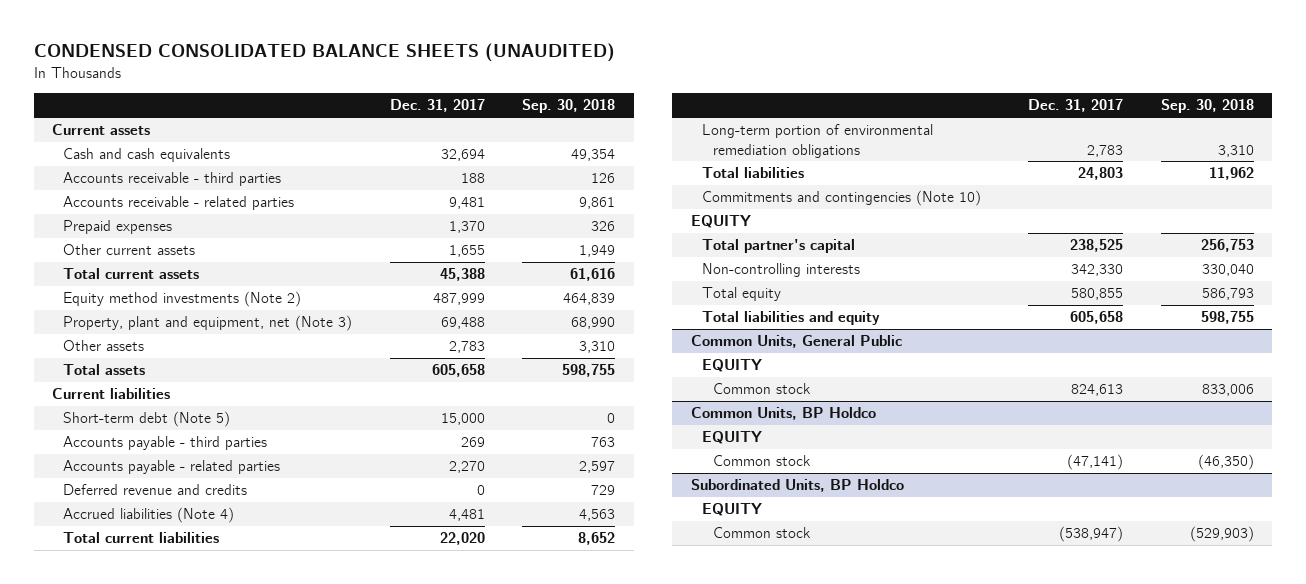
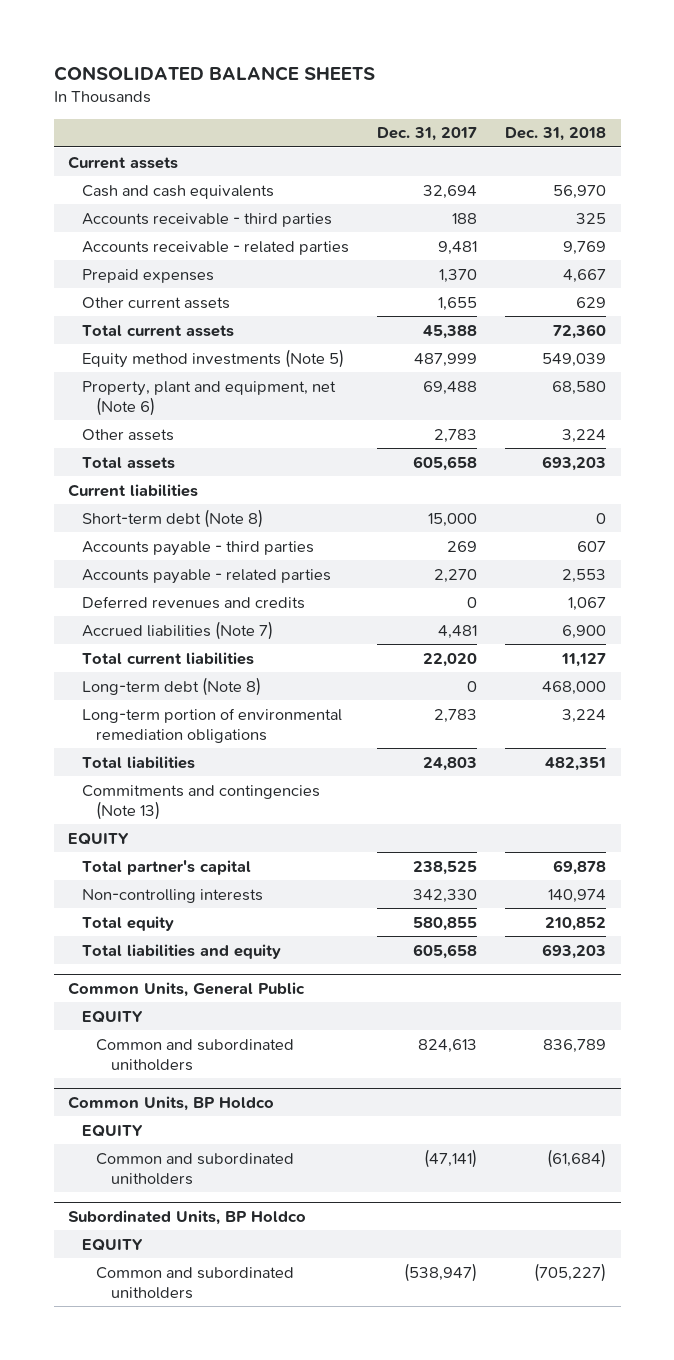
- CONDENSED CONSOLIDATED BALANCE SHEETS (UNAUDITED)
+ CONSOLIDATED BALANCE SHEETS
- | Dec. 31, 2017 | Sep. 30, 2018
+ | Dec. 31, 2017 | Dec. 31, 2018
- Equity method investments (Note 2) | 487,999 | 464,839
- Property, plant and equipment, net (Note 3) | 69,488 | 68,990
+ Equity method investments (Note 5) | 487,999 | 549,039
+ Property, plant and equipment, net (Note 6) | 69,488 | 68,580
- Short-term debt (Note 5) | 15,000 | 0
+ Short-term debt (Note 8) | 15,000 | 0
- Deferred revenue and credits | 0 | 729
- Accrued liabilities (Note 4) | 4,481 | 4,563
+ Deferred revenues and credits | 0 | 1,067
+ Accrued liabilities (Note 7) | 4,481 | 6,900
+ Long-term debt (Note 8) | 0 | 468,000
- Commitments and contingencies (Note 10)
+ Commitments and contingencies (Note 13)
@ Common Units, General Public
- Common stock | 824,613 | 833,006
+ Common and subordinated unitholders | 824,613 | 836,789
@ Common Units, BP Holdco
- Common stock | (47,141) | (46,350)
+ Common and subordinated unitholders | (47,141) | (61,684)
@ Subordinated Units, BP Holdco
- Common stock | (538,947) | (529,903)
+ Common and subordinated unitholders | (538,947) | (705,227)

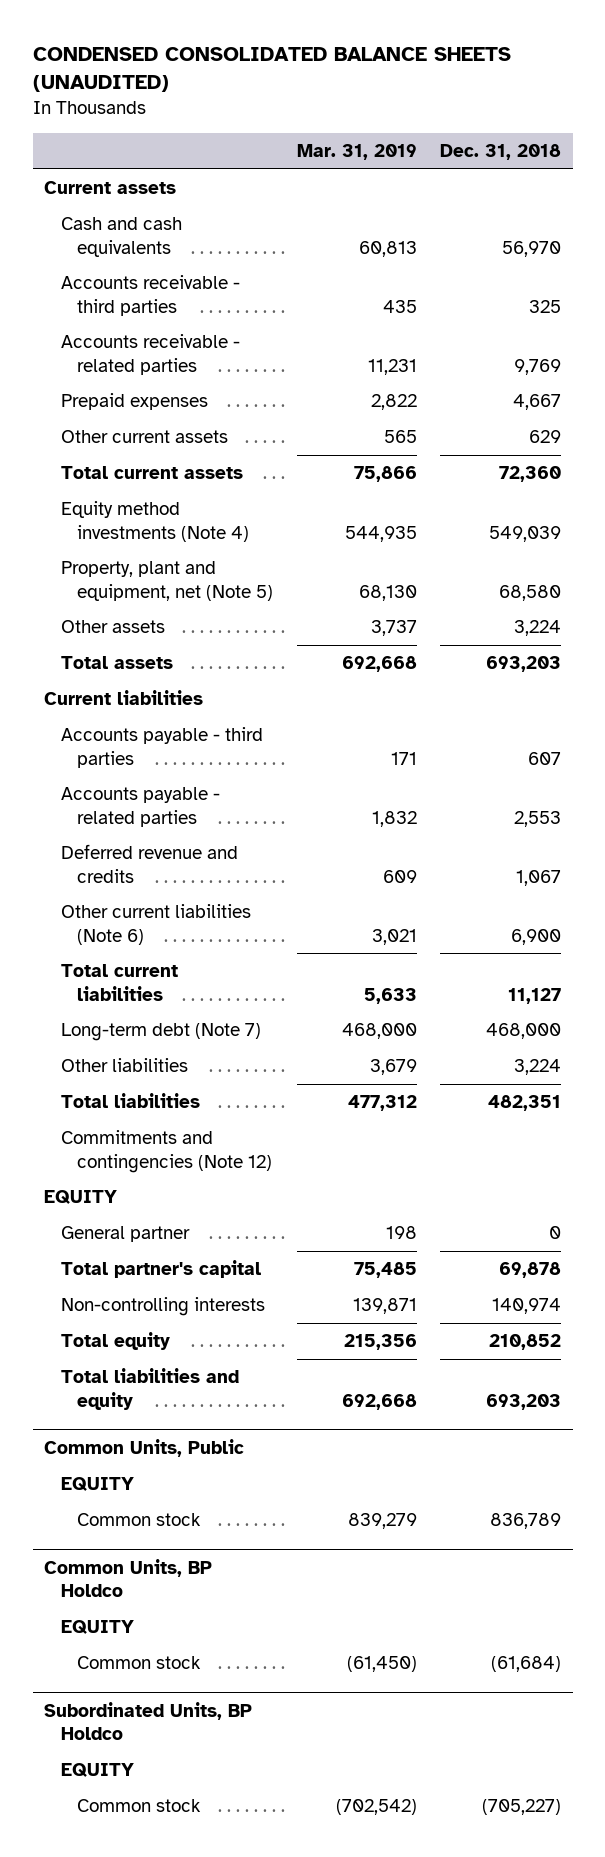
- CONSOLIDATED BALANCE SHEETS
+ CONDENSED CONSOLIDATED BALANCE SHEETS (UNAUDITED)
- | Dec. 31, 2017 | Dec. 31, 2018
+ | Mar. 31, 2019 | Dec. 31, 2018
- Equity method investments (Note 5) | 487,999 | 549,039
- Property, plant and equipment, net (Note 6) | 69,488 | 68,580
+ Equity method investments (Note 4) | 544,935 | 549,039
+ Property, plant and equipment, net (Note 5) | 68,130 | 68,580
- Short-term debt (Note 8) | 15,000 | 0
- Deferred revenues and credits | 0 | 1,067
- Accrued liabilities (Note 7) | 4,481 | 6,900
+ Deferred revenue and credits | 609 | 1,067
+ Other current liabilities (Note 6) | 3,021 | 6,900
- Long-term debt (Note 8) | 0 | 468,000
- Long-term portion of environmental remediation obligations | 2,783 | 3,224
+ Long-term debt (Note 7) | 468,000 | 468,000
+ Other liabilities | 3,679 | 3,224
- Commitments and contingencies (Note 13)
+ Commitments and contingencies (Note 12)
+ General partner | 198 | 0
- Common Units, General Public
+ Common Units, Public
- Common and subordinated unitholders | 824,613 | 836,789
+ Common stock | 839,279 | 836,789
@ Common Units, BP Holdco
- Common and subordinated unitholders | (47,141) | (61,684)
+ Common stock | (61,450) | (61,684)
@ Subordinated Units, BP Holdco
- Common and subordinated unitholders | (538,947) | (705,227)
+ Common stock | (702,542) | (705,227)

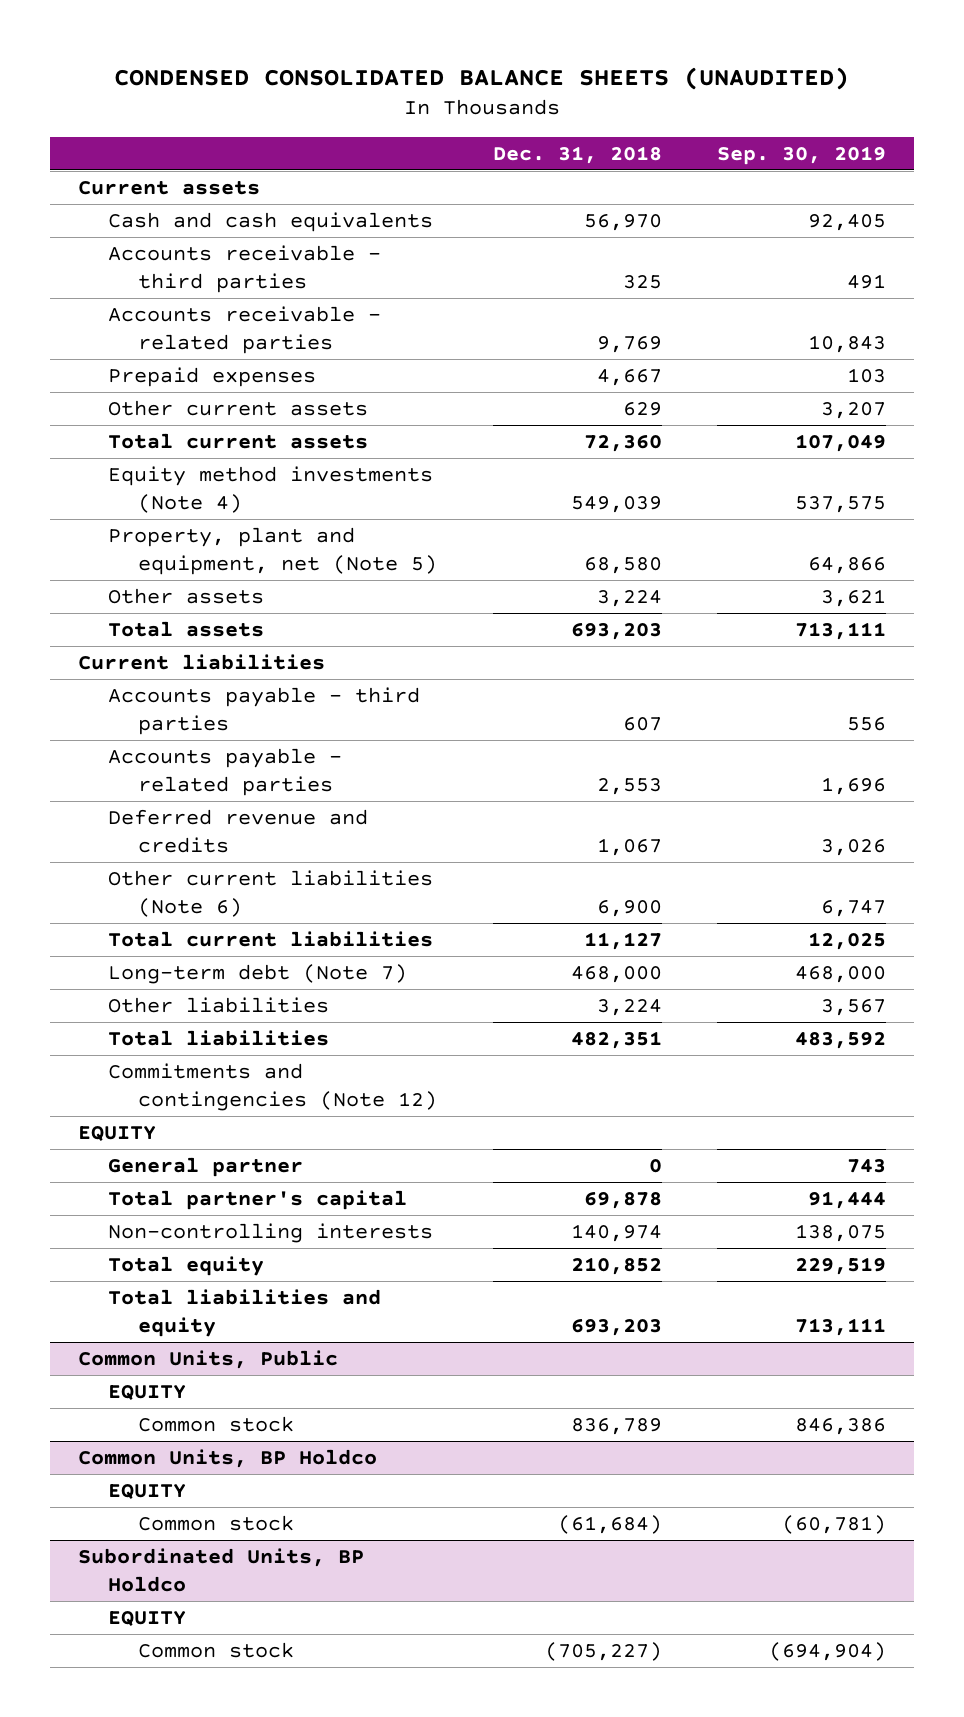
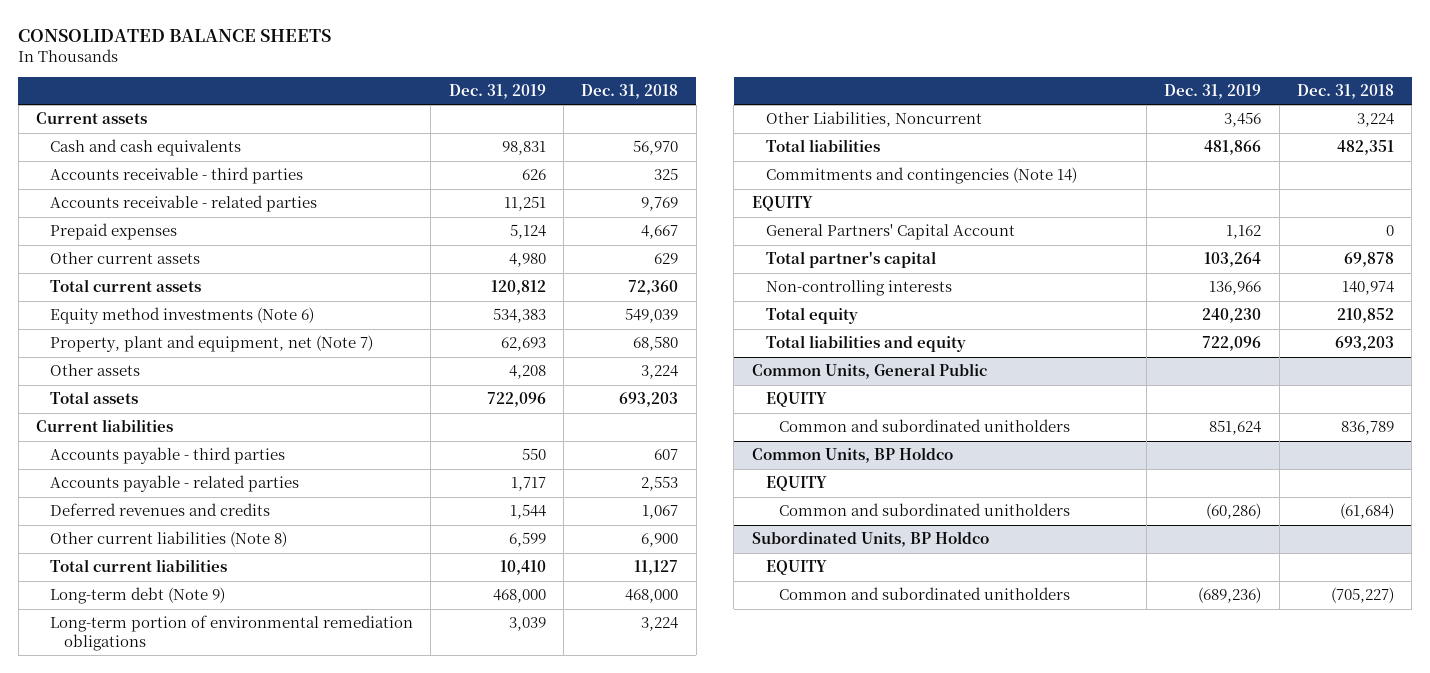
- CONDENSED CONSOLIDATED BALANCE SHEETS (UNAUDITED)
+ CONSOLIDATED BALANCE SHEETS
- | Dec. 31, 2018 | Sep. 30, 2019
+ | Dec. 31, 2019 | Dec. 31, 2018
- Equity method investments (Note 4) | 549,039 | 537,575
- Property, plant and equipment, net (Note 5) | 68,580 | 64,866
+ Equity method investments (Note 6) | 534,383 | 549,039
+ Property, plant and equipment, net (Note 7) | 62,693 | 68,580
- Deferred revenue and credits | 1,067 | 3,026
- Other current liabilities (Note 6) | 6,900 | 6,747
+ Deferred revenues and credits | 1,544 | 1,067
+ Other current liabilities (Note 8) | 6,599 | 6,900
- Long-term debt (Note 7) | 468,000 | 468,000
- Other liabilities | 3,224 | 3,567
+ Long-term debt (Note 9) | 468,000 | 468,000
+ Long-term portion of environmental remediation obligations | 3,039 | 3,224
+ Other Liabilities, Noncurrent | 3,456 | 3,224
- Commitments and contingencies (Note 12)
+ Commitments and contingencies (Note 14)
- General partner | 0 | 743
+ General Partners' Capital Account | 1,162 | 0
- Common Units, Public
+ Common Units, General Public
- Common stock | 836,789 | 846,386
+ Common and subordinated unitholders | 851,624 | 836,789
@ Common Units, BP Holdco
- Common stock | (61,684) | (60,781)
+ Common and subordinated unitholders | (60,286) | (61,684)
@ Subordinated Units, BP Holdco
- Common stock | (705,227) | (694,904)
+ Common and subordinated unitholders | (689,236) | (705,227)

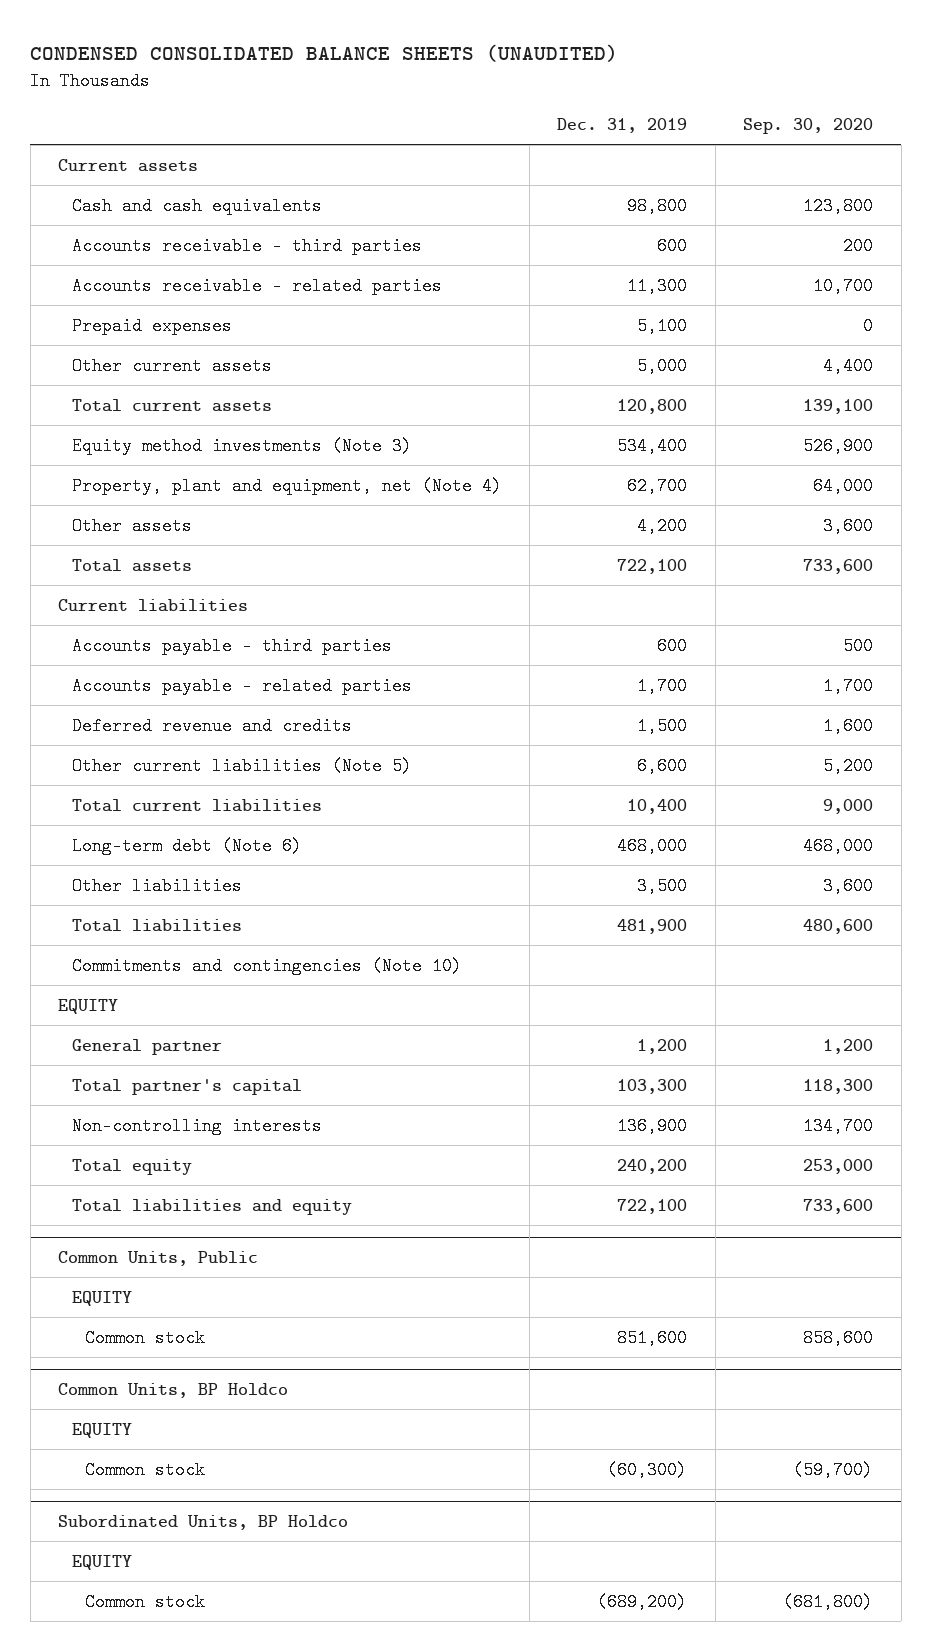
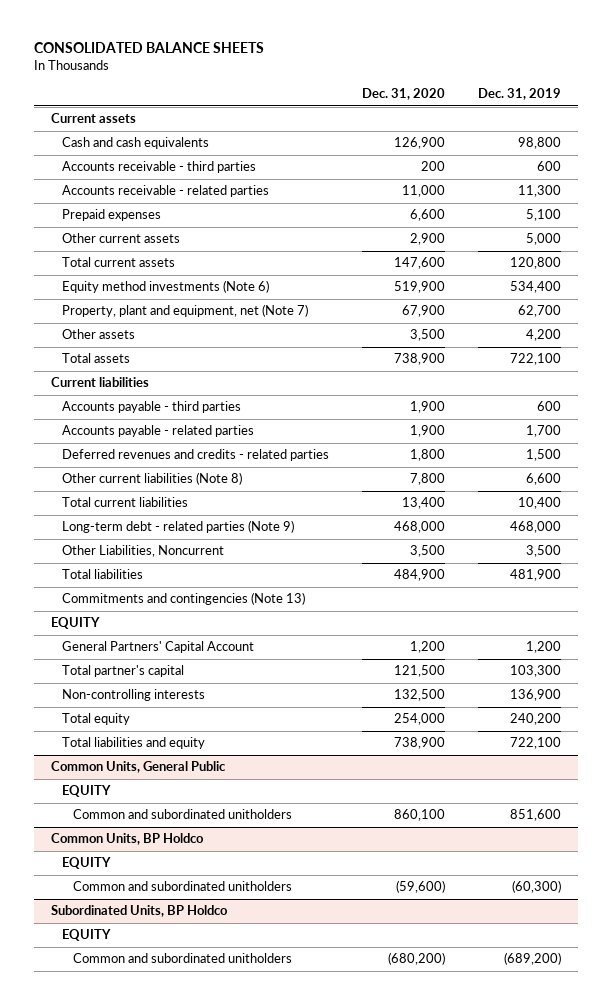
- CONDENSED CONSOLIDATED BALANCE SHEETS (UNAUDITED)
+ CONSOLIDATED BALANCE SHEETS
- | Dec. 31, 2019 | Sep. 30, 2020
+ | Dec. 31, 2020 | Dec. 31, 2019
- Equity method investments (Note 3) | 534,400 | 526,900
- Property, plant and equipment, net (Note 4) | 62,700 | 64,000
+ Equity method investments (Note 6) | 519,900 | 534,400
+ Property, plant and equipment, net (Note 7) | 67,900 | 62,700
- Deferred revenue and credits | 1,500 | 1,600
- Other current liabilities (Note 5) | 6,600 | 5,200
+ Deferred revenues and credits - related parties | 1,800 | 1,500
+ Other current liabilities (Note 8) | 7,800 | 6,600
- Long-term debt (Note 6) | 468,000 | 468,000
- Other liabilities | 3,500 | 3,600
+ Long-term debt - related parties (Note 9) | 468,000 | 468,000
+ Other Liabilities, Noncurrent | 3,500 | 3,500
- Commitments and contingencies (Note 10)
+ Commitments and contingencies (Note 13)
- General partner | 1,200 | 1,200
+ General Partners' Capital Account | 1,200 | 1,200
- Common Units, Public
+ Common Units, General Public
- Common stock | 851,600 | 858,600
+ Common and subordinated unitholders | 860,100 | 851,600
@ Common Units, BP Holdco
- Common stock | (60,300) | (59,700)
+ Common and subordinated unitholders | (59,600) | (60,300)
@ Subordinated Units, BP Holdco
- Common stock | (689,200) | (681,800)
+ Common and subordinated unitholders | (680,200) | (689,200)

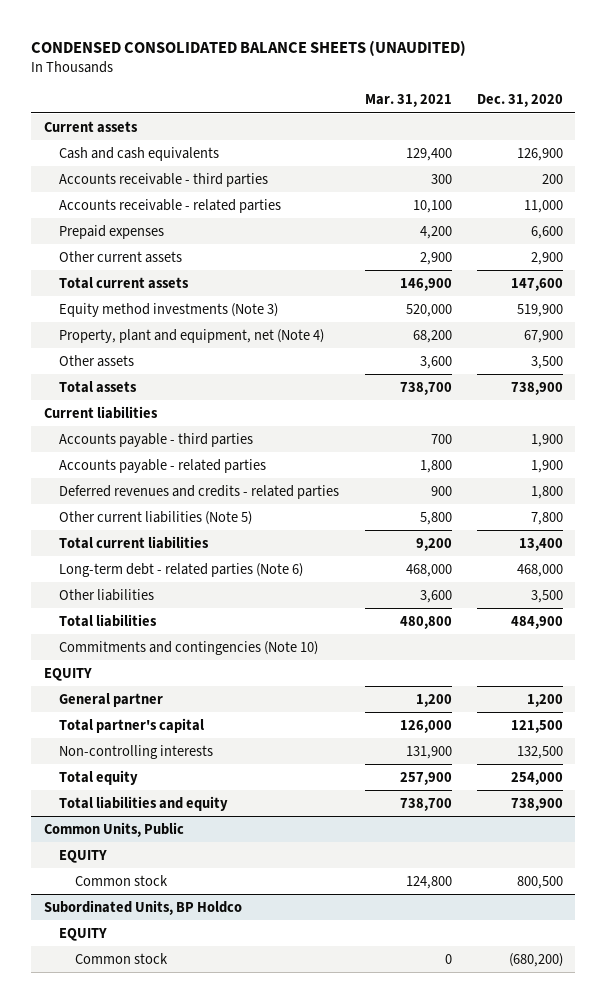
- CONSOLIDATED BALANCE SHEETS
+ CONDENSED CONSOLIDATED BALANCE SHEETS (UNAUDITED)
- | Dec. 31, 2020 | Dec. 31, 2019
+ | Mar. 31, 2021 | Dec. 31, 2020
- Equity method investments (Note 6) | 519,900 | 534,400
- Property, plant and equipment, net (Note 7) | 67,900 | 62,700
+ Equity method investments (Note 3) | 520,000 | 519,900
+ Property, plant and equipment, net (Note 4) | 68,200 | 67,900
- Other current liabilities (Note 8) | 7,800 | 6,600
+ Other current liabilities (Note 5) | 5,800 | 7,800
- Long-term debt - related parties (Note 9) | 468,000 | 468,000
- Other Liabilities, Noncurrent | 3,500 | 3,500
+ Long-term debt - related parties (Note 6) | 468,000 | 468,000
+ Other liabilities | 3,600 | 3,500
- Commitments and contingencies (Note 13)
+ Commitments and contingencies (Note 10)
- General Partners' Capital Account | 1,200 | 1,200
+ General partner | 1,200 | 1,200
- Common Units, General Public
- EQUITY
- Common and subordinated unitholders | 860,100 | 851,600
- Common Units, BP Holdco
+ Common Units, Public
- Common and subordinated unitholders | (59,600) | (60,300)
+ Common stock | 124,800 | 800,500
@ Subordinated Units, BP Holdco
- Common and subordinated unitholders | (680,200) | (689,200)
+ Common stock | 0 | (680,200)

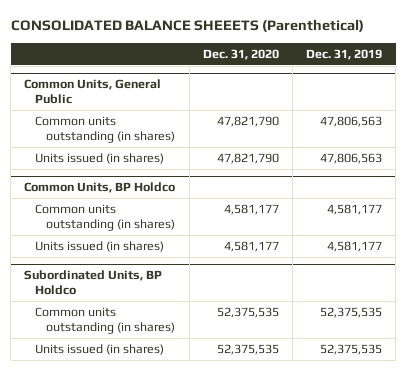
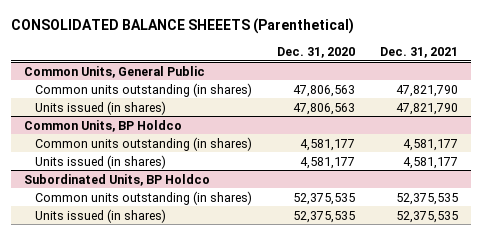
- | Dec. 31, 2020 | Dec. 31, 2019
+ | Dec. 31, 2020 | Dec. 31, 2021
@ Common Units, General Public
- Common units outstanding (in shares) | 47,821,790 | 47,806,563
- Units issued (in shares) | 47,821,790 | 47,806,563
+ Common units outstanding (in shares) | 47,806,563 | 47,821,790
+ Units issued (in shares) | 47,806,563 | 47,821,790

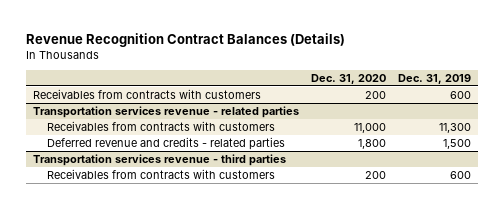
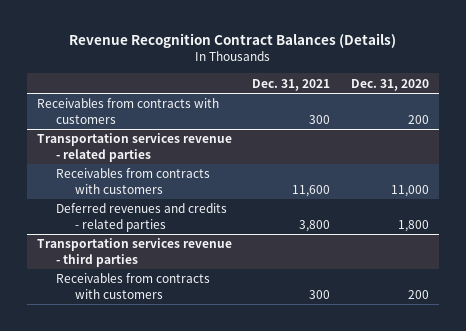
- | Dec. 31, 2020 | Dec. 31, 2019
+ | Dec. 31, 2021 | Dec. 31, 2020
@ Transportation services revenue - related parties
- Deferred revenue and credits - related parties | 1,800 | 1,500
+ Deferred revenues and credits - related parties | 3,800 | 1,800

